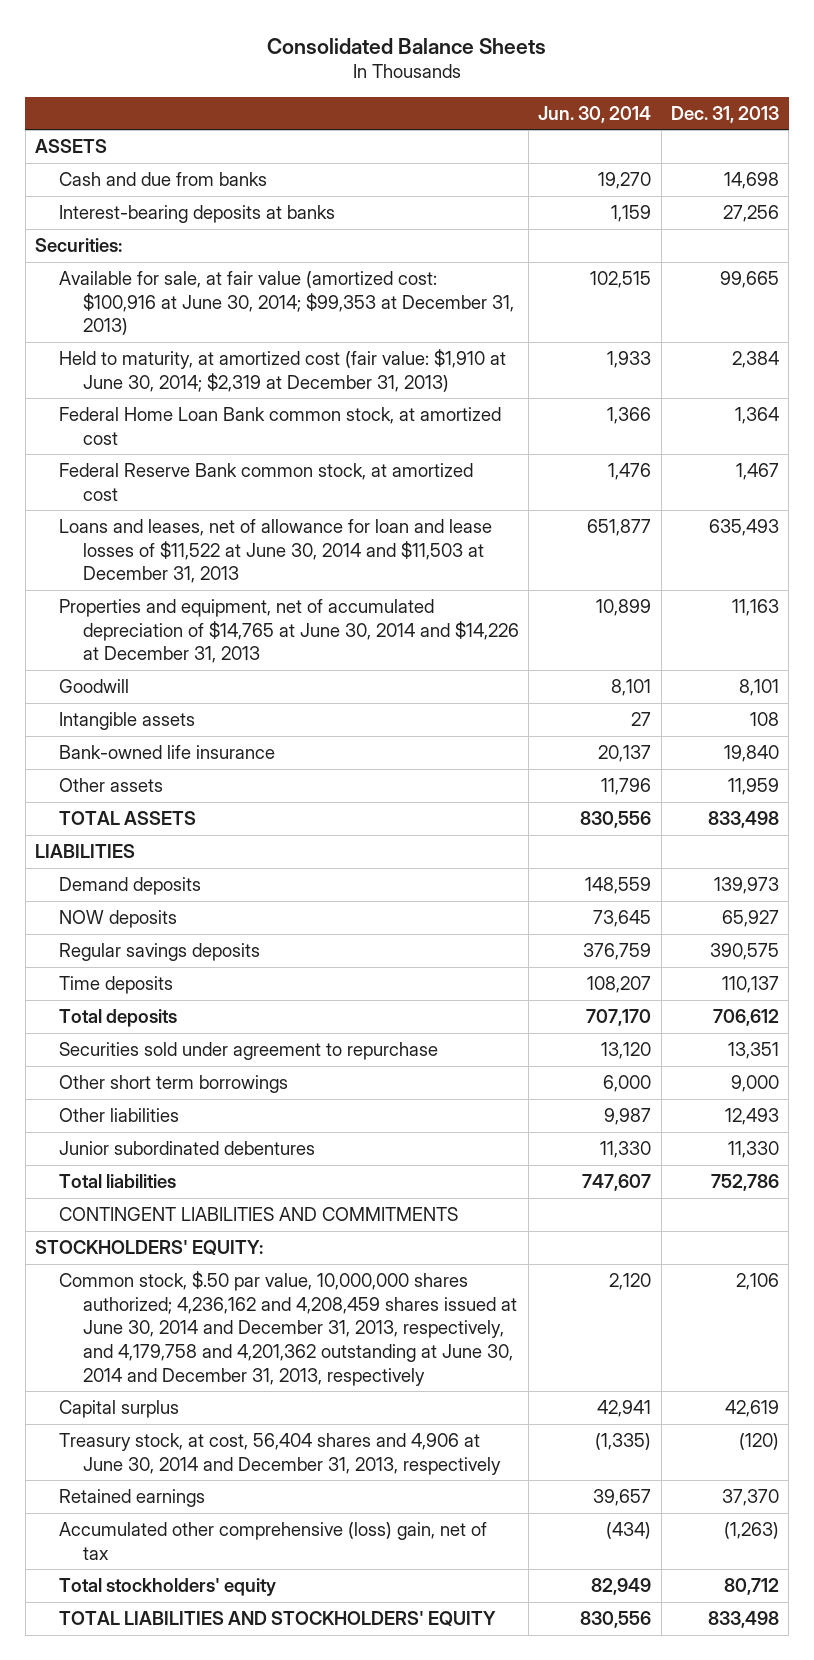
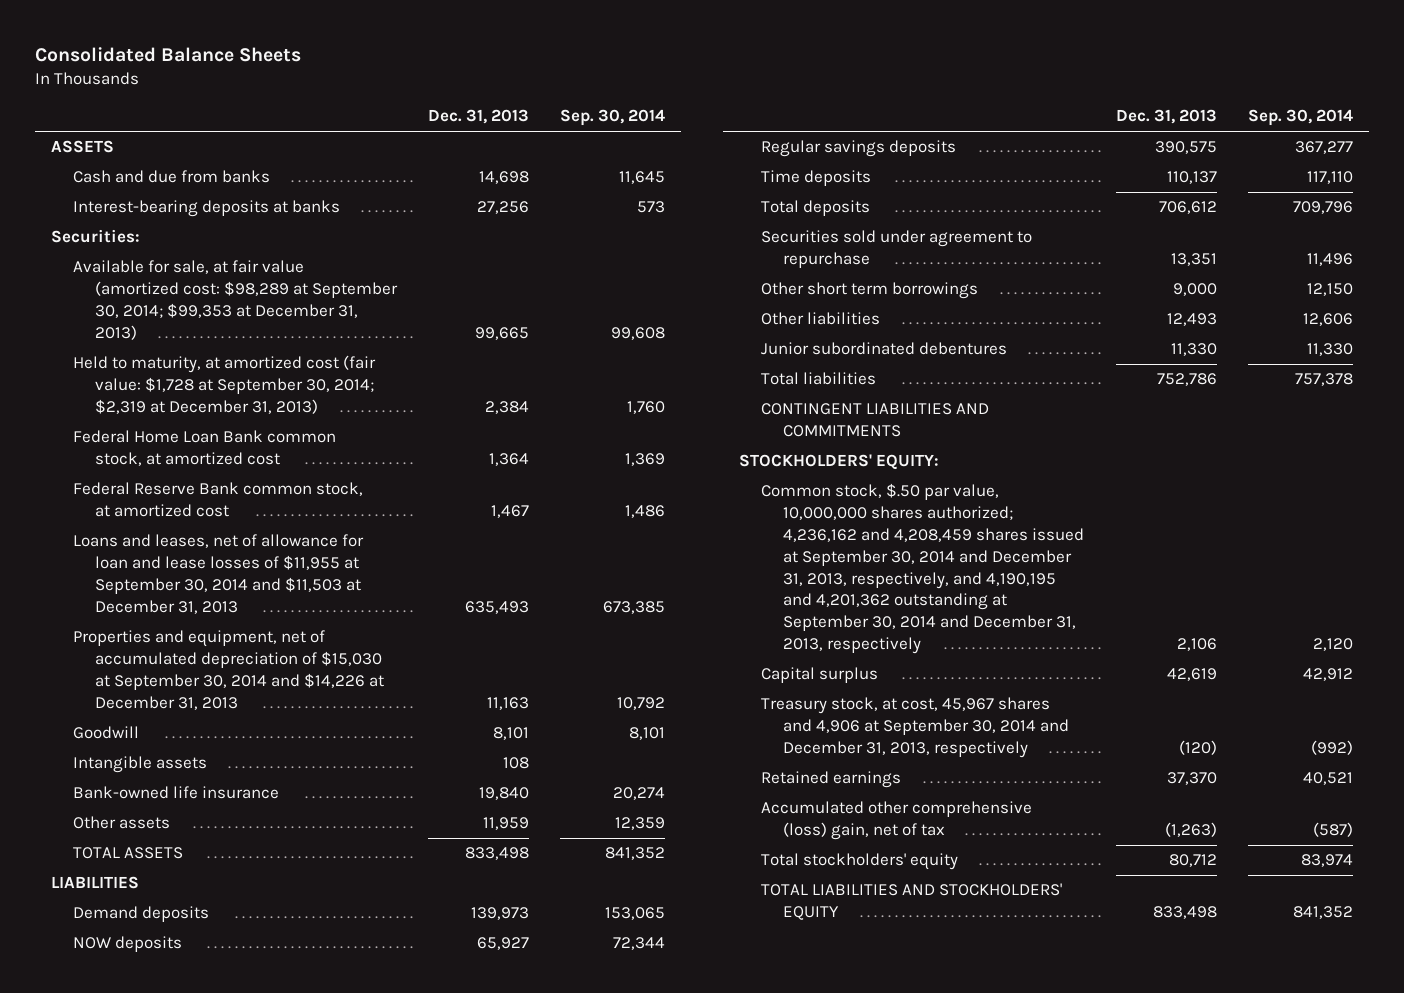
- | Jun. 30, 2014 | Dec. 31, 2013
+ | Dec. 31, 2013 | Sep. 30, 2014
- Available for sale, at fair value (amortized cost: $100,916 at June 30, 2014; $99,353 at December 31, 2013) | 102,515 | 99,665
- Held to maturity, at amortized cost (fair value: $1,910 at June 30, 2014; $2,319 at December 31, 2013) | 1,933 | 2,384
+ Available for sale, at fair value (amortized cost: $98,289 at September 30, 2014; $99,353 at December 31, 2013) | 99,665 | 99,608
+ Held to maturity, at amortized cost (fair value: $1,728 at September 30, 2014; $2,319 at December 31, 2013) | 2,384 | 1,760
- Loans and leases, net of allowance for loan and lease losses of $11,522 at June 30, 2014 and $11,503 at December 31, 2013 | 651,877 | 635,493
- Properties and equipment, net of accumulated depreciation of $14,765 at June 30, 2014 and $14,226 at December 31, 2013 | 10,899 | 11,163
+ Loans and leases, net of allowance for loan and lease losses of $11,955 at September 30, 2014 and $11,503 at December 31, 2013 | 635,493 | 673,385
+ Properties and equipment, net of accumulated depreciation of $15,030 at September 30, 2014 and $14,226 at December 31, 2013 | 11,163 | 10,792
- Common stock, $.50 par value, 10,000,000 shares authorized; 4,236,162 and 4,208,459 shares issued at June 30, 2014 and December 31, 2013, respectively, and 4,179,758 and 4,201,362 outstanding at June 30, 2014 and December 31, 2013, respectively | 2,120 | 2,106
+ Common stock, $.50 par value, 10,000,000 shares authorized; 4,236,162 and 4,208,459 shares issued at September 30, 2014 and December 31, 2013, respectively, and 4,190,195 and 4,201,362 outstanding at September 30, 2014 and December 31, 2013, respectively | 2,106 | 2,120
- Treasury stock, at cost, 56,404 shares and 4,906 at June 30, 2014 and December 31, 2013, respectively | (1,335) | (120)
+ Treasury stock, at cost, 45,967 shares and 4,906 at September 30, 2014 and December 31, 2013, respectively | (120) | (992)

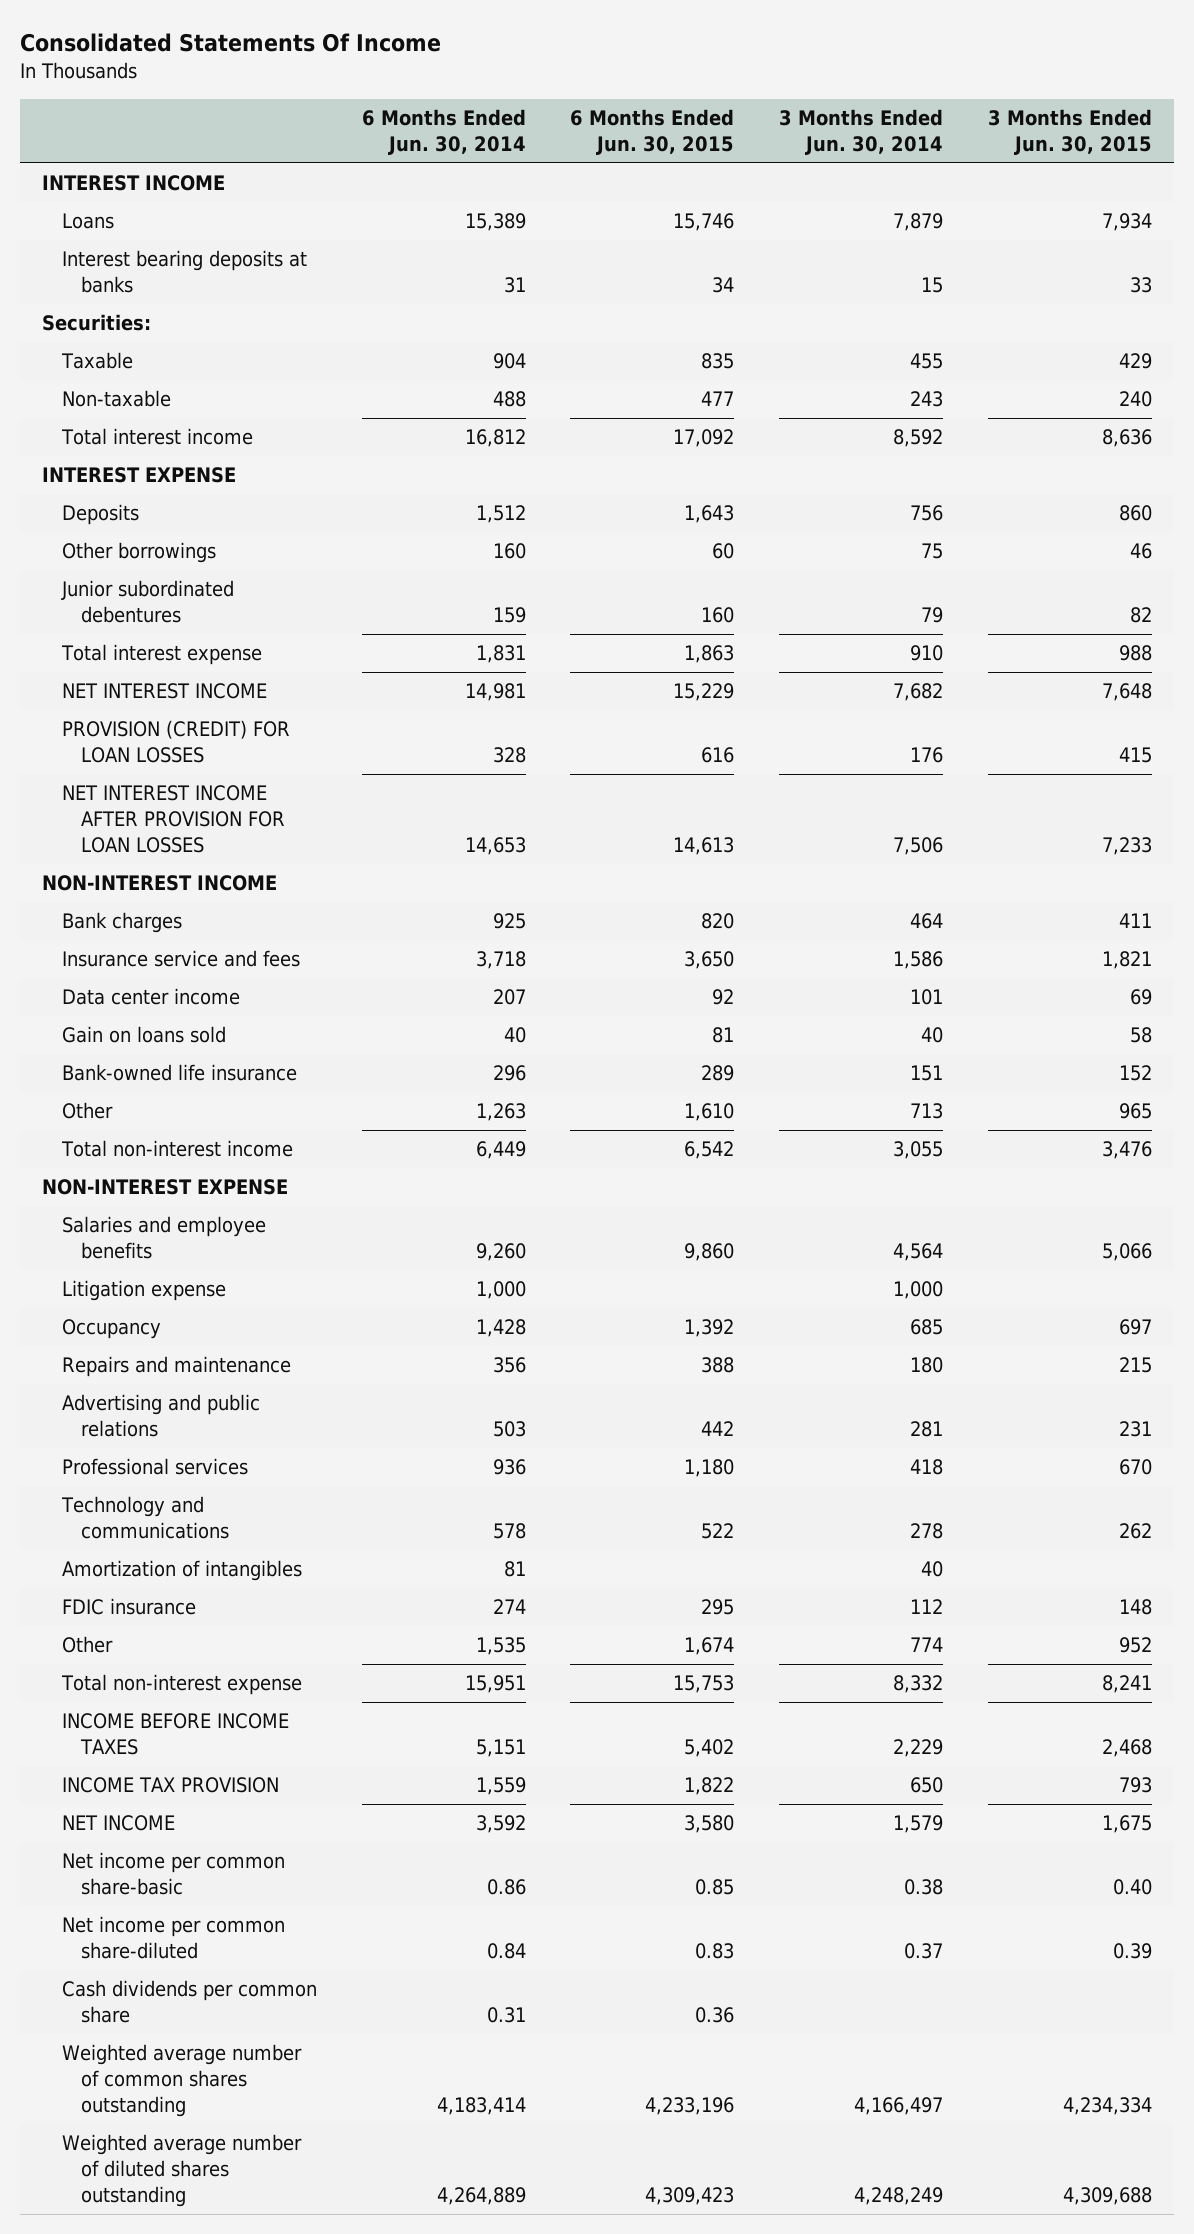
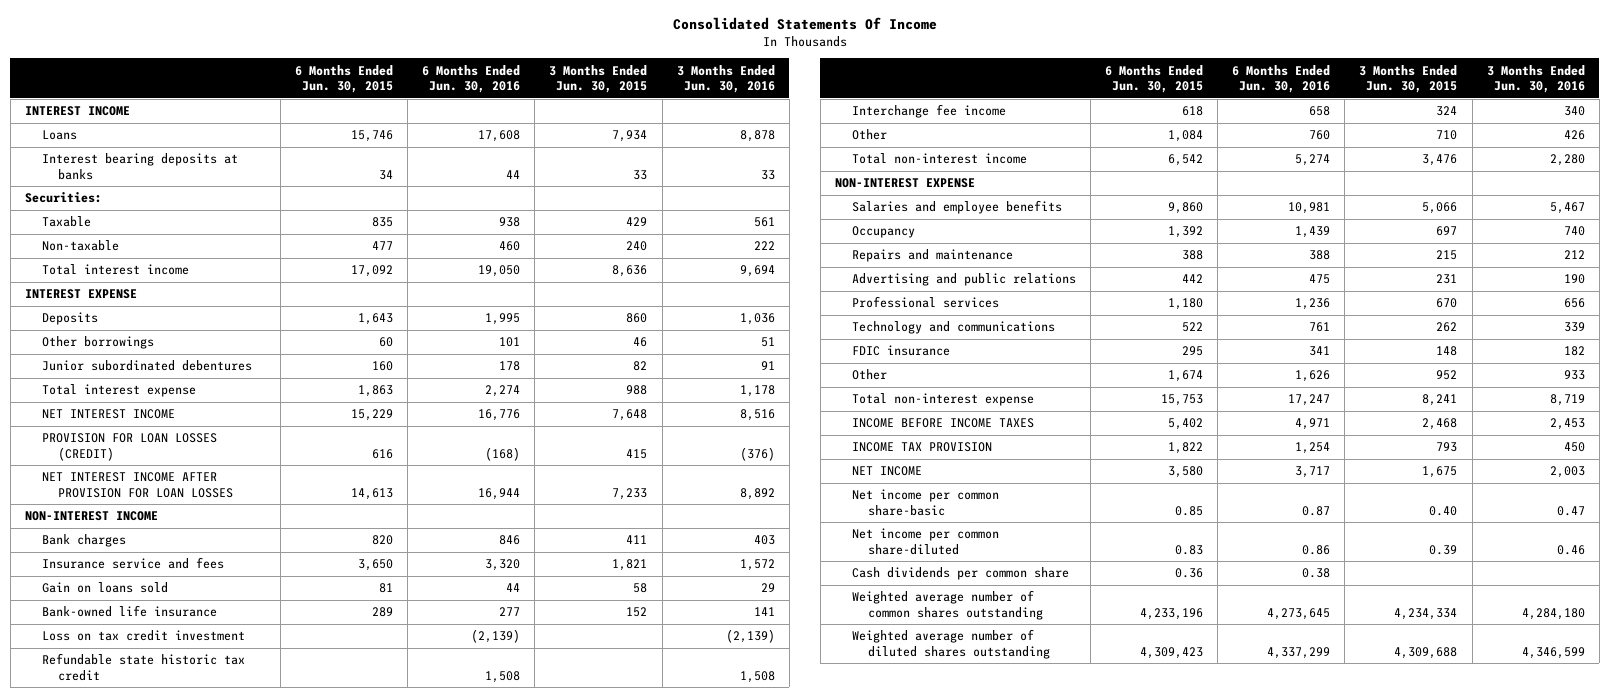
- | 6 Months Ended Jun. 30, 2014 | 6 Months Ended Jun. 30, 2015 | 3 Months Ended Jun. 30, 2014 | 3 Months Ended Jun. 30, 2015
+ | 6 Months Ended Jun. 30, 2015 | 6 Months Ended Jun. 30, 2016 | 3 Months Ended Jun. 30, 2015 | 3 Months Ended Jun. 30, 2016
- PROVISION (CREDIT) FOR LOAN LOSSES | 328 | 616 | 176 | 415
+ PROVISION FOR LOAN LOSSES (CREDIT) | 616 | (168) | 415 | (376)
- Data center income | 207 | 92 | 101 | 69
- Other | 1,263 | 1,610 | 713 | 965
+ Loss on tax credit investment | | (2,139) | | (2,139)
+ Refundable state historic tax credit | | 1,508 | | 1,508
+ Interchange fee income | 618 | 658 | 324 | 340
+ Other | 1,084 | 760 | 710 | 426
- Litigation expense | 1,000 | | 1,000 |
- Amortization of intangibles | 81 | | 40 |

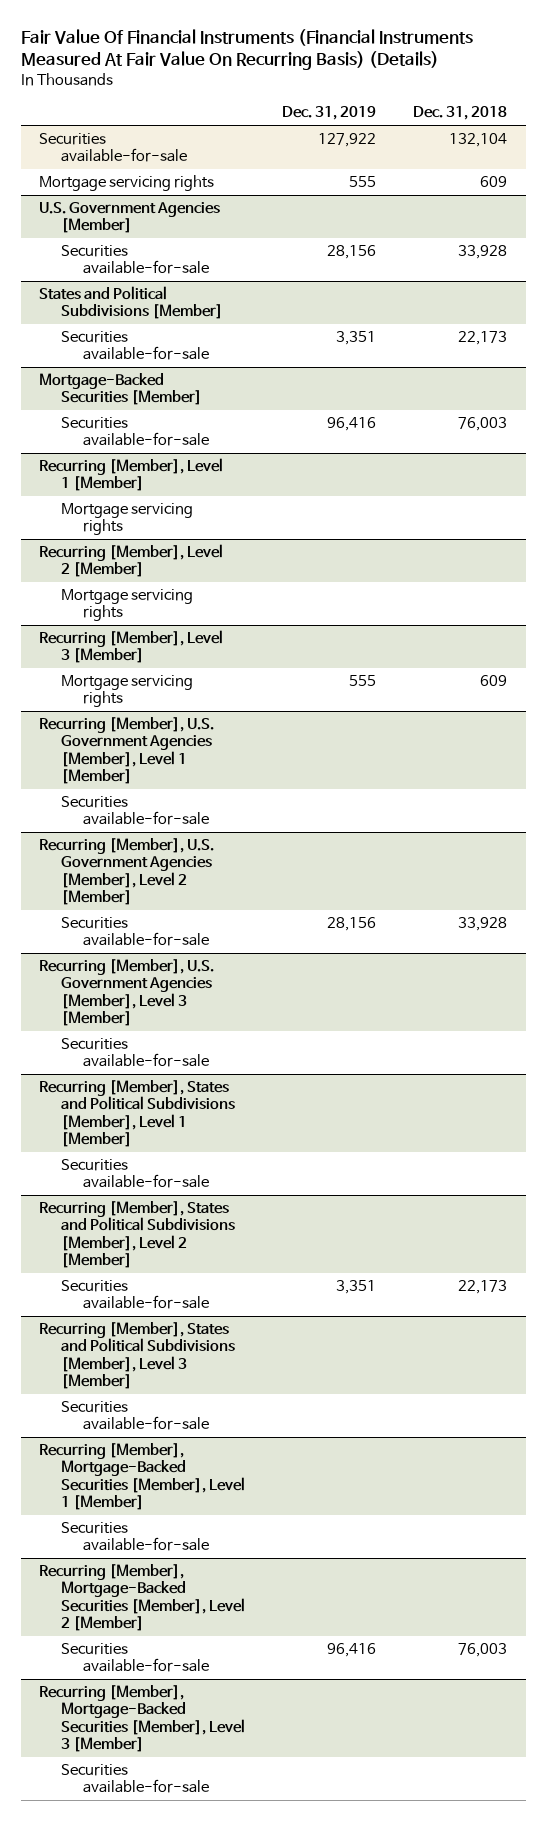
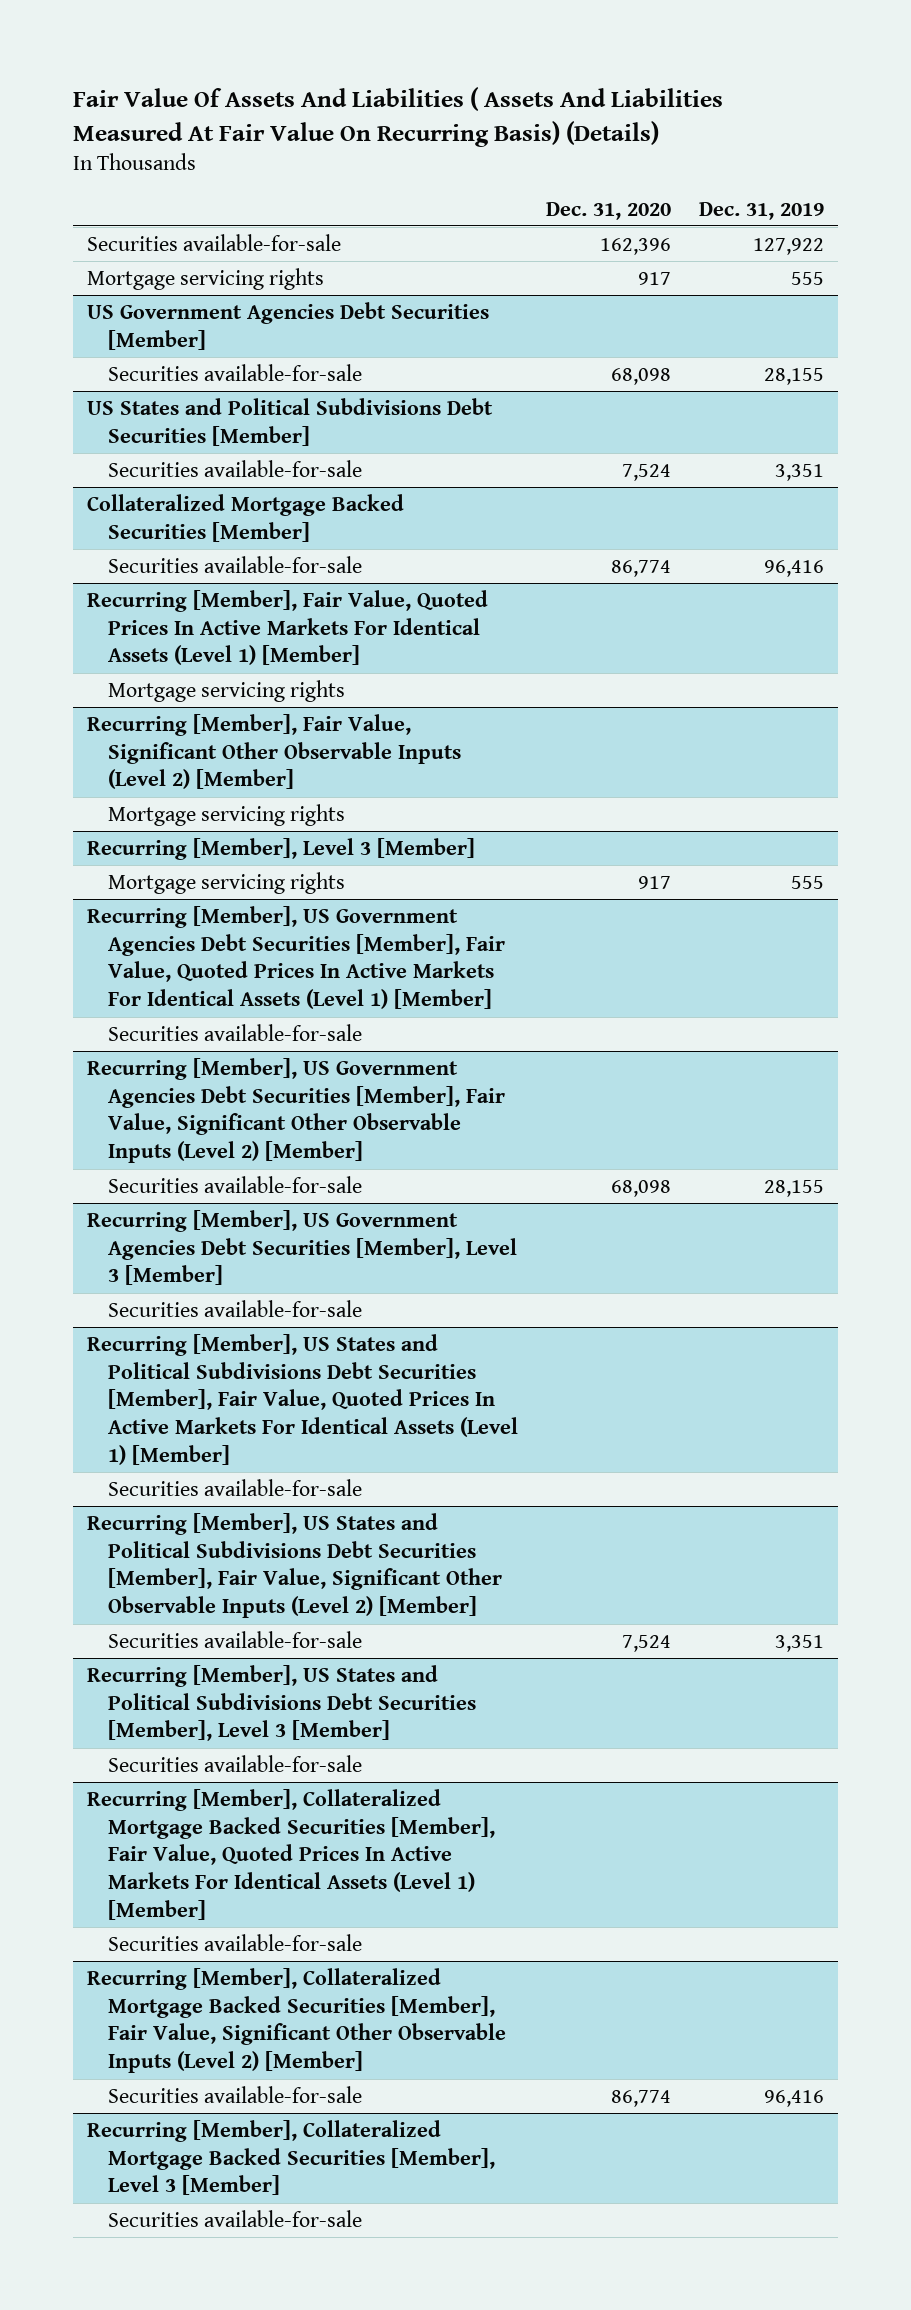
- Fair Value Of Financial Instruments (Financial Instruments Measured At Fair Value On Recurring Basis) (Details)
+ Fair Value Of Assets And Liabilities ( Assets And Liabilities Measured At Fair Value On Recurring Basis) (Details)
- | Dec. 31, 2019 | Dec. 31, 2018
+ | Dec. 31, 2020 | Dec. 31, 2019
- U.S. Government Agencies [Member]
- Securities available-for-sale | 28,156 | 33,928
- States and Political Subdivisions [Member]
+ US Government Agencies Debt Securities [Member]
+ Securities available-for-sale | 68,098 | 28,155
+ US States and Political Subdivisions Debt Securities [Member]
- Mortgage-Backed Securities [Member]
+ Collateralized Mortgage Backed Securities [Member]
- Recurring [Member], Level 1 [Member]
+ Recurring [Member], Fair Value, Quoted Prices In Active Markets For Identical Assets (Level 1) [Member]
- Recurring [Member], Level 2 [Member]
+ Recurring [Member], Fair Value, Significant Other Observable Inputs (Level 2) [Member]
- Recurring [Member], U.S. Government Agencies [Member], Level 1 [Member]
+ Recurring [Member], US Government Agencies Debt Securities [Member], Fair Value, Quoted Prices In Active Markets For Identical Assets (Level 1) [Member]
- Recurring [Member], U.S. Government Agencies [Member], Level 2 [Member]
- Securities available-for-sale | 28,156 | 33,928
- Recurring [Member], U.S. Government Agencies [Member], Level 3 [Member]
+ Recurring [Member], US Government Agencies Debt Securities [Member], Fair Value, Significant Other Observable Inputs (Level 2) [Member]
+ Securities available-for-sale | 68,098 | 28,155
+ Recurring [Member], US Government Agencies Debt Securities [Member], Level 3 [Member]
- Recurring [Member], States and Political Subdivisions [Member], Level 1 [Member]
+ Recurring [Member], US States and Political Subdivisions Debt Securities [Member], Fair Value, Quoted Prices In Active Markets For Identical Assets (Level 1) [Member]
- Recurring [Member], States and Political Subdivisions [Member], Level 2 [Member]
+ Recurring [Member], US States and Political Subdivisions Debt Securities [Member], Fair Value, Significant Other Observable Inputs (Level 2) [Member]
- Recurring [Member], States and Political Subdivisions [Member], Level 3 [Member]
+ Recurring [Member], US States and Political Subdivisions Debt Securities [Member], Level 3 [Member]
- Recurring [Member], Mortgage-Backed Securities [Member], Level 1 [Member]
+ Recurring [Member], Collateralized Mortgage Backed Securities [Member], Fair Value, Quoted Prices In Active Markets For Identical Assets (Level 1) [Member]
- Recurring [Member], Mortgage-Backed Securities [Member], Level 2 [Member]
+ Recurring [Member], Collateralized Mortgage Backed Securities [Member], Fair Value, Significant Other Observable Inputs (Level 2) [Member]
- Recurring [Member], Mortgage-Backed Securities [Member], Level 3 [Member]
+ Recurring [Member], Collateralized Mortgage Backed Securities [Member], Level 3 [Member]

